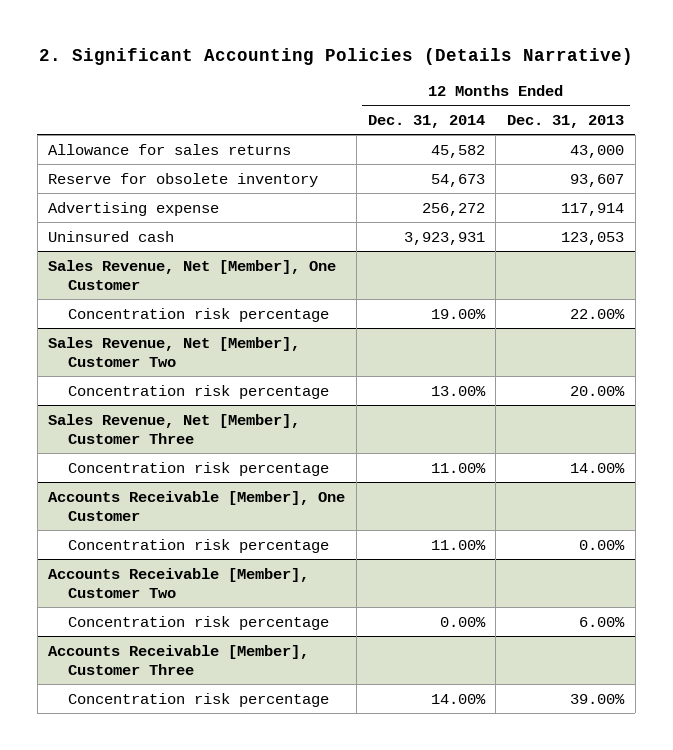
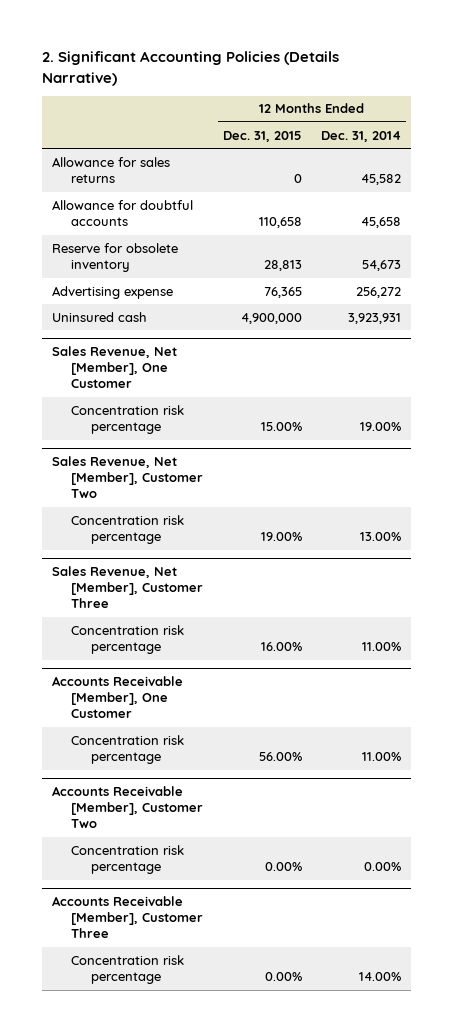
- | 12 Months Ended Dec. 31, 2014 | 12 Months Ended Dec. 31, 2013
+ | 12 Months Ended Dec. 31, 2015 | 12 Months Ended Dec. 31, 2014
+ Allowance for doubtful accounts | 110,658 | 45,658

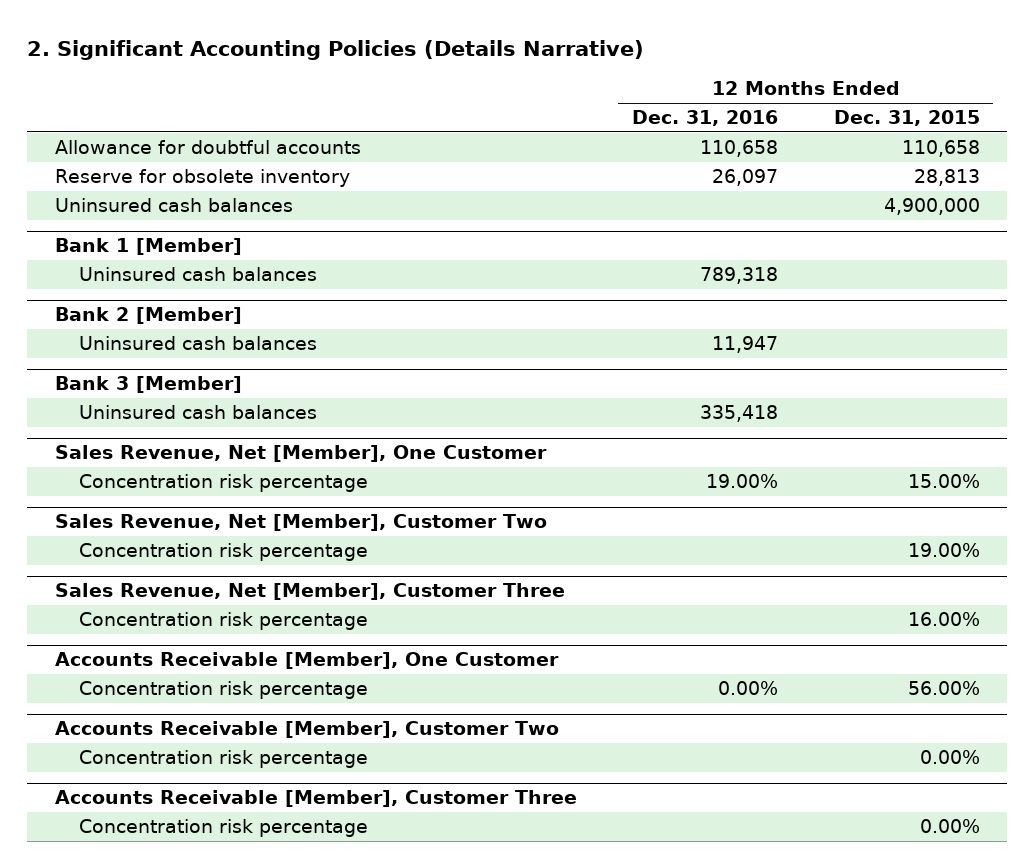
- | 12 Months Ended Dec. 31, 2015 | 12 Months Ended Dec. 31, 2014
+ | 12 Months Ended Dec. 31, 2016 | 12 Months Ended Dec. 31, 2015
- Allowance for sales returns | 0 | 45,582
- Advertising expense | 76,365 | 256,272
- Uninsured cash | 4,900,000 | 3,923,931
+ Uninsured cash balances | | 4,900,000
+ Bank 1 [Member]
+ Uninsured cash balances | 789,318 |
+ Bank 2 [Member]
+ Uninsured cash balances | 11,947 |
+ Bank 3 [Member]
+ Uninsured cash balances | 335,418 |

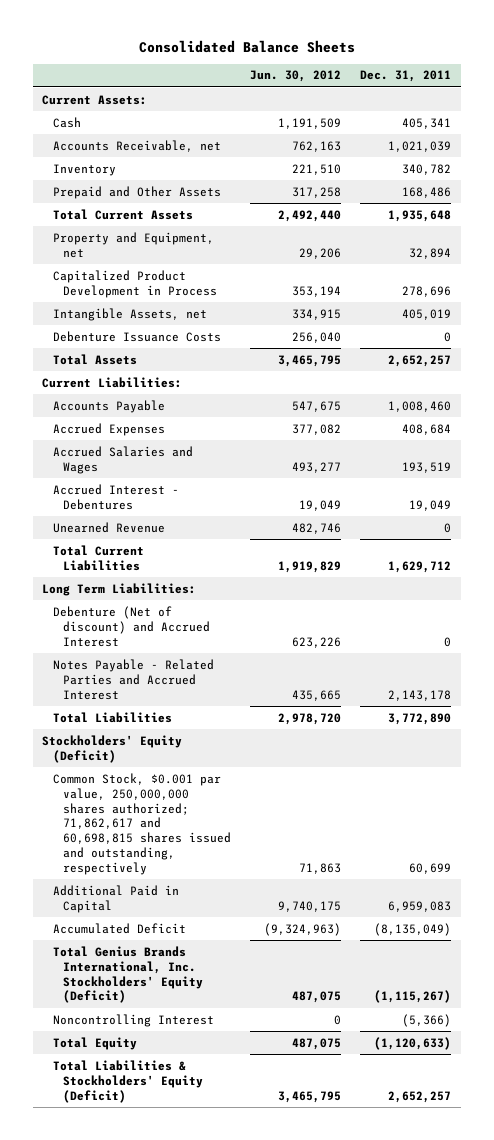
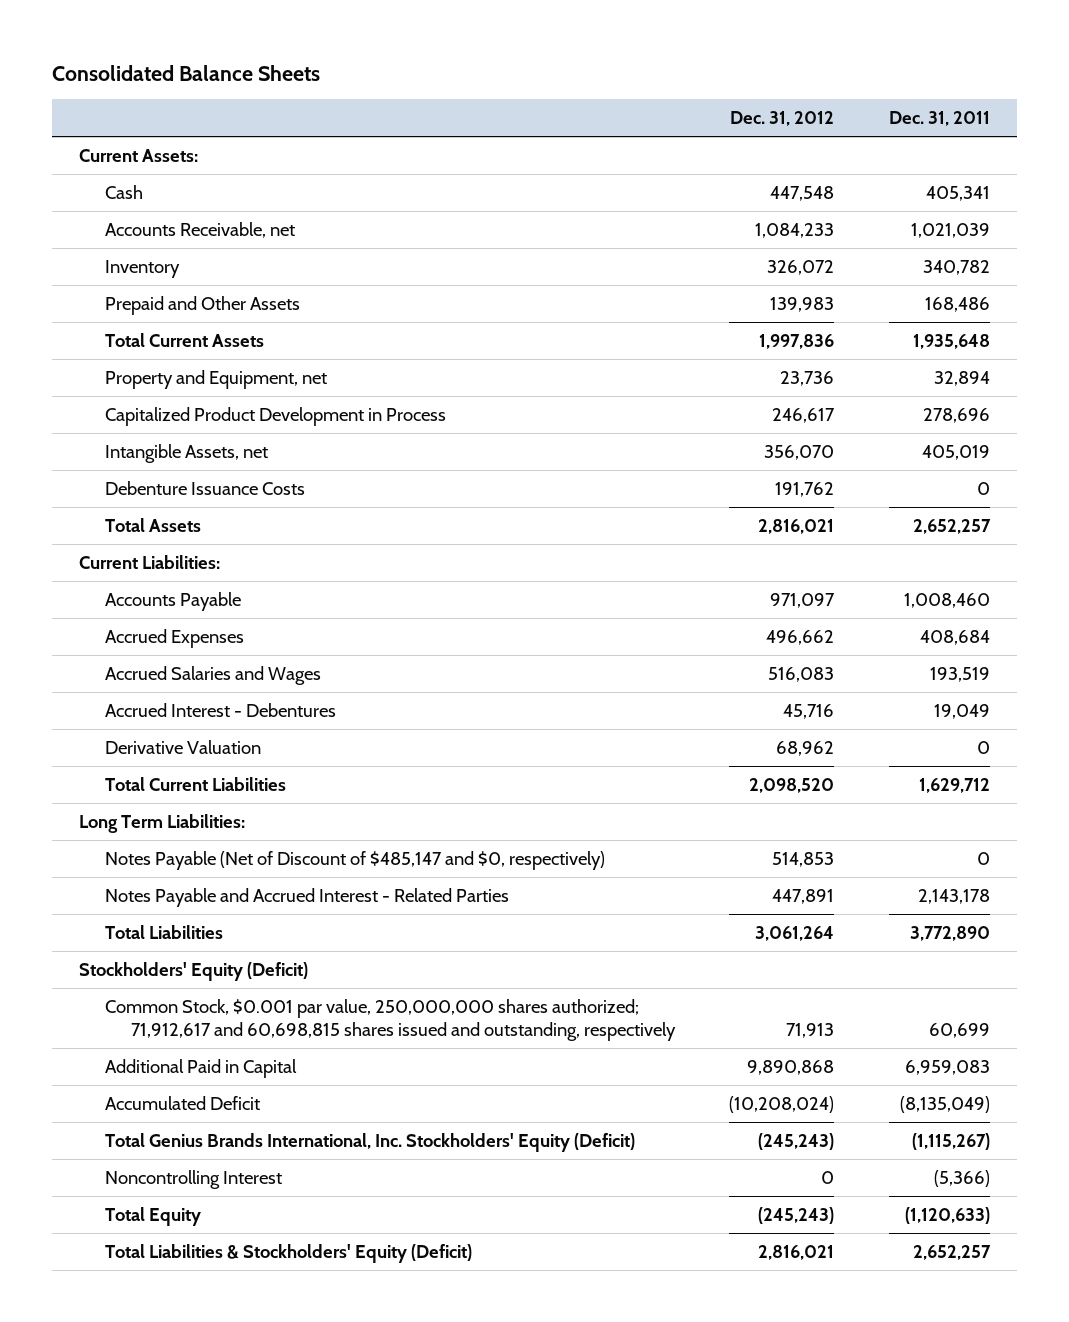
- | Jun. 30, 2012 | Dec. 31, 2011
+ | Dec. 31, 2012 | Dec. 31, 2011
- Unearned Revenue | 482,746 | 0
+ Derivative Valuation | 68,962 | 0
- Debenture (Net of discount) and Accrued Interest | 623,226 | 0
- Notes Payable - Related Parties and Accrued Interest | 435,665 | 2,143,178
+ Notes Payable (Net of Discount of $485,147 and $0, respectively) | 514,853 | 0
+ Notes Payable and Accrued Interest - Related Parties | 447,891 | 2,143,178
- Common Stock, $0.001 par value, 250,000,000 shares authorized; 71,862,617 and 60,698,815 shares issued and outstanding, respectively | 71,863 | 60,699
+ Common Stock, $0.001 par value, 250,000,000 shares authorized; 71,912,617 and 60,698,815 shares issued and outstanding, respectively | 71,913 | 60,699

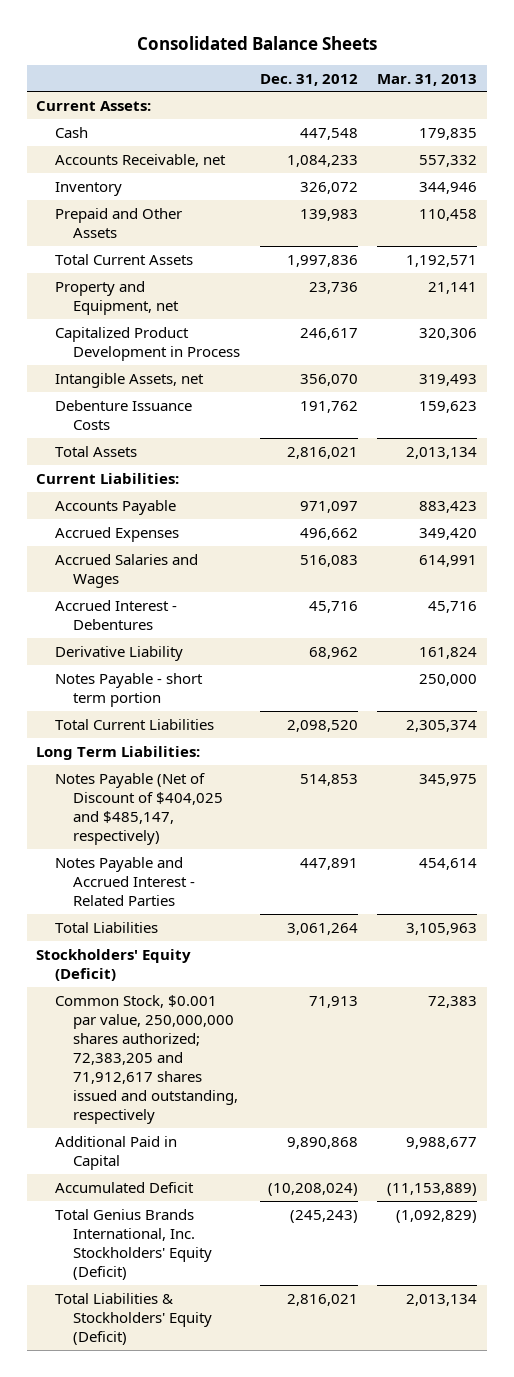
- | Dec. 31, 2012 | Dec. 31, 2011
+ | Dec. 31, 2012 | Mar. 31, 2013
- Derivative Valuation | 68,962 | 0
+ Derivative Liability | 68,962 | 161,824
+ Notes Payable - short term portion | | 250,000
- Notes Payable (Net of Discount of $485,147 and $0, respectively) | 514,853 | 0
+ Notes Payable (Net of Discount of $404,025 and $485,147, respectively) | 514,853 | 345,975
- Common Stock, $0.001 par value, 250,000,000 shares authorized; 71,912,617 and 60,698,815 shares issued and outstanding, respectively | 71,913 | 60,699
+ Common Stock, $0.001 par value, 250,000,000 shares authorized; 72,383,205 and 71,912,617 shares issued and outstanding, respectively | 71,913 | 72,383
- Noncontrolling Interest | 0 | (5,366)
- Total Equity | (245,243) | (1,120,633)

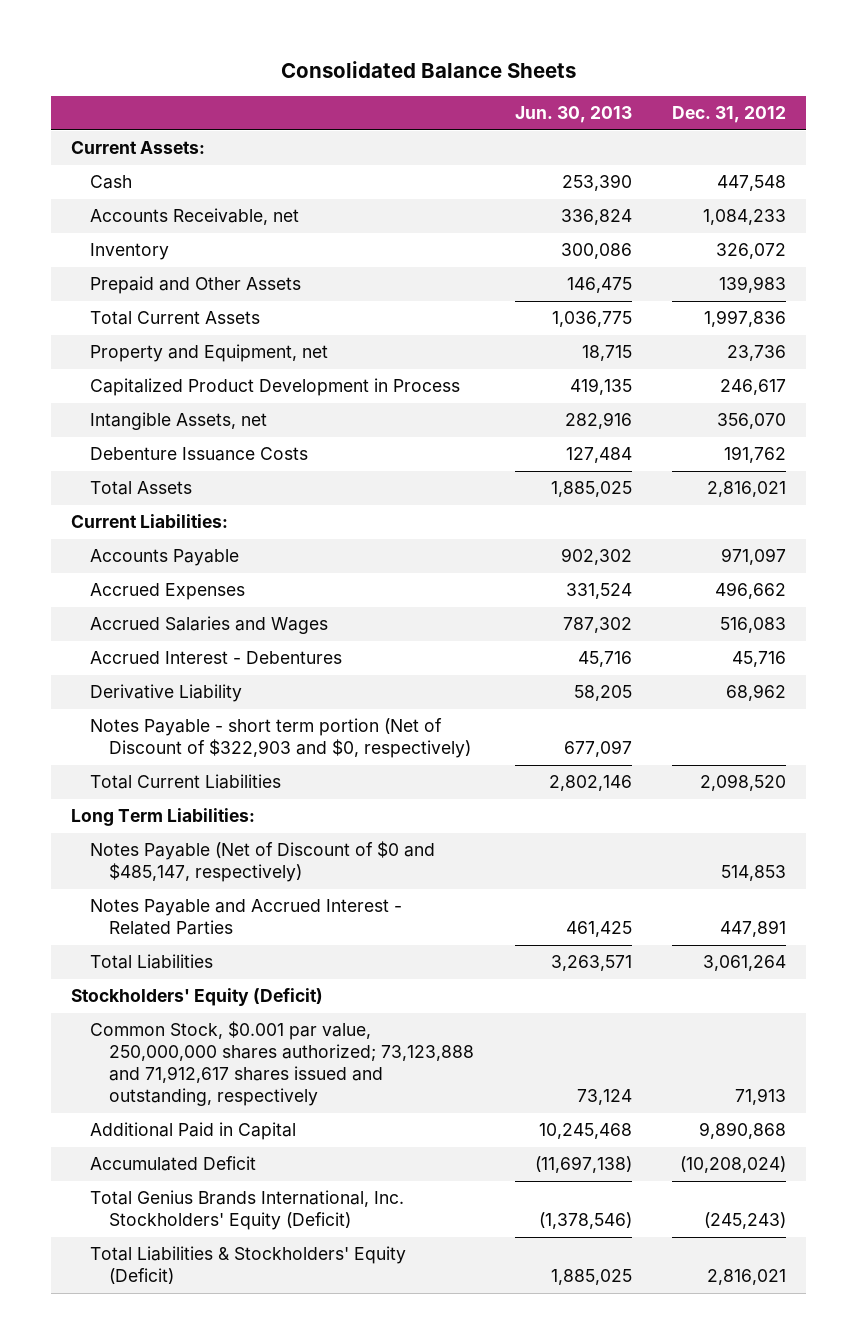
- | Dec. 31, 2012 | Mar. 31, 2013
+ | Jun. 30, 2013 | Dec. 31, 2012
- Notes Payable - short term portion | | 250,000
+ Notes Payable - short term portion (Net of Discount of $322,903 and $0, respectively) | 677,097 |
- Notes Payable (Net of Discount of $404,025 and $485,147, respectively) | 514,853 | 345,975
+ Notes Payable (Net of Discount of $0 and $485,147, respectively) | | 514,853
- Common Stock, $0.001 par value, 250,000,000 shares authorized; 72,383,205 and 71,912,617 shares issued and outstanding, respectively | 71,913 | 72,383
+ Common Stock, $0.001 par value, 250,000,000 shares authorized; 73,123,888 and 71,912,617 shares issued and outstanding, respectively | 73,124 | 71,913

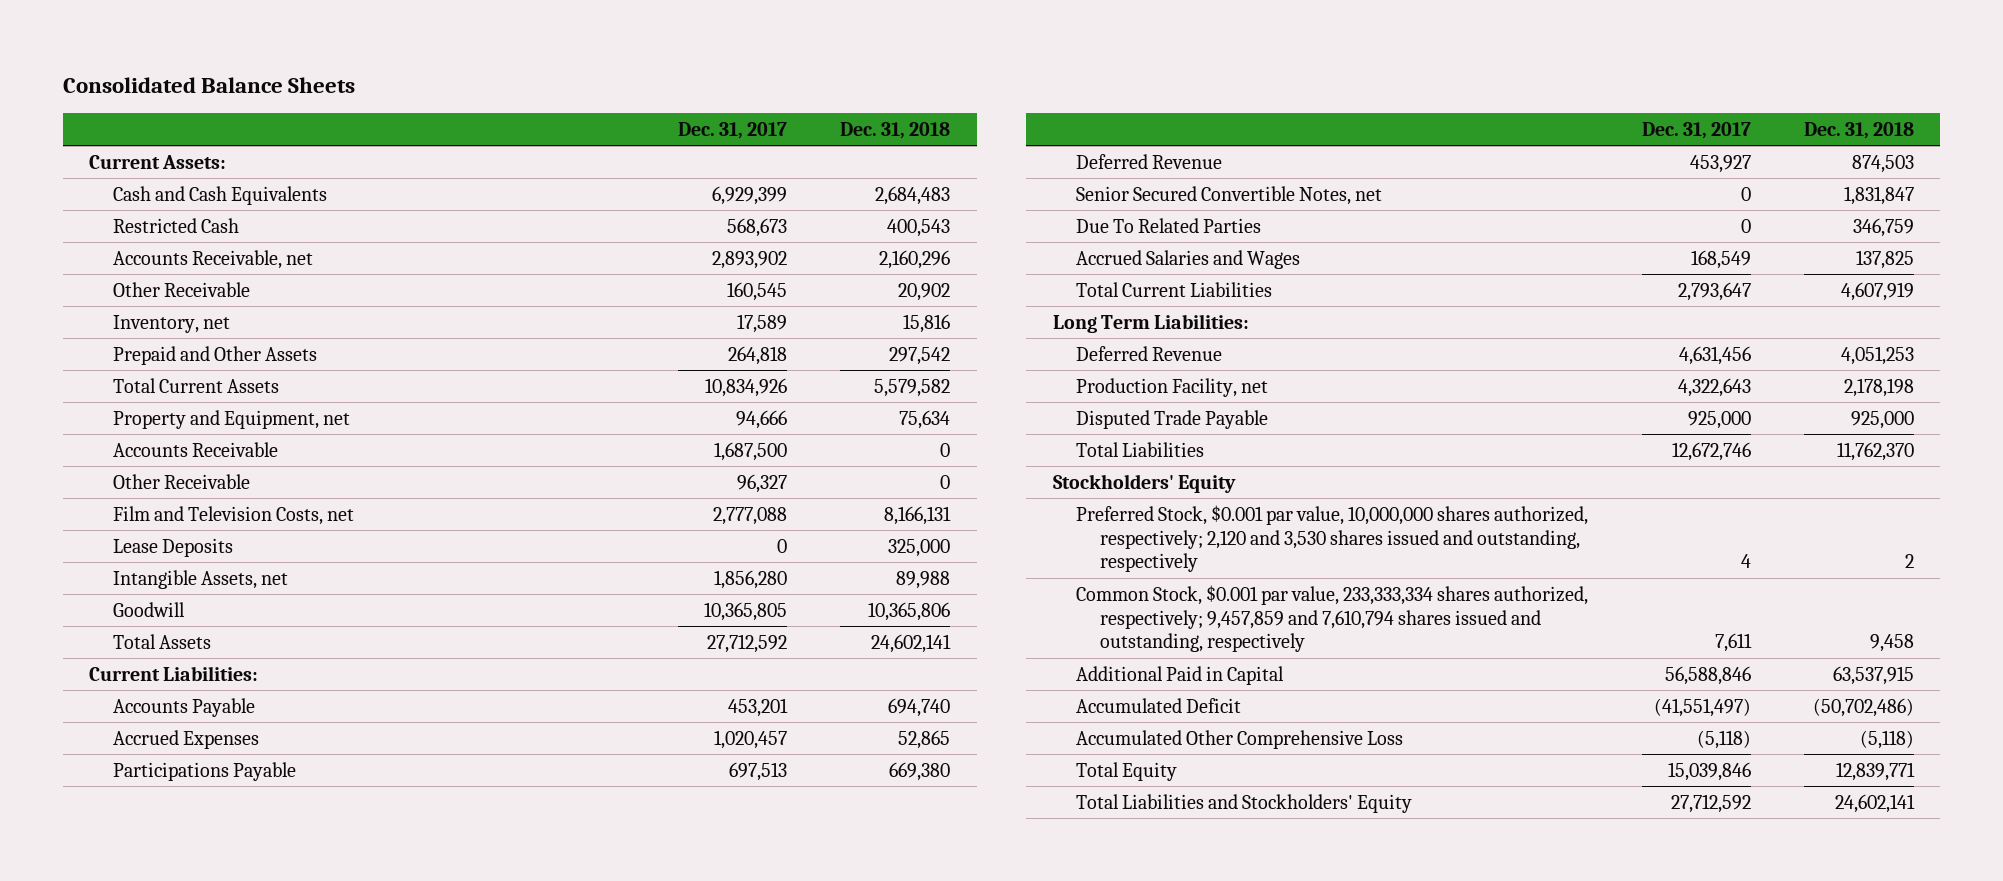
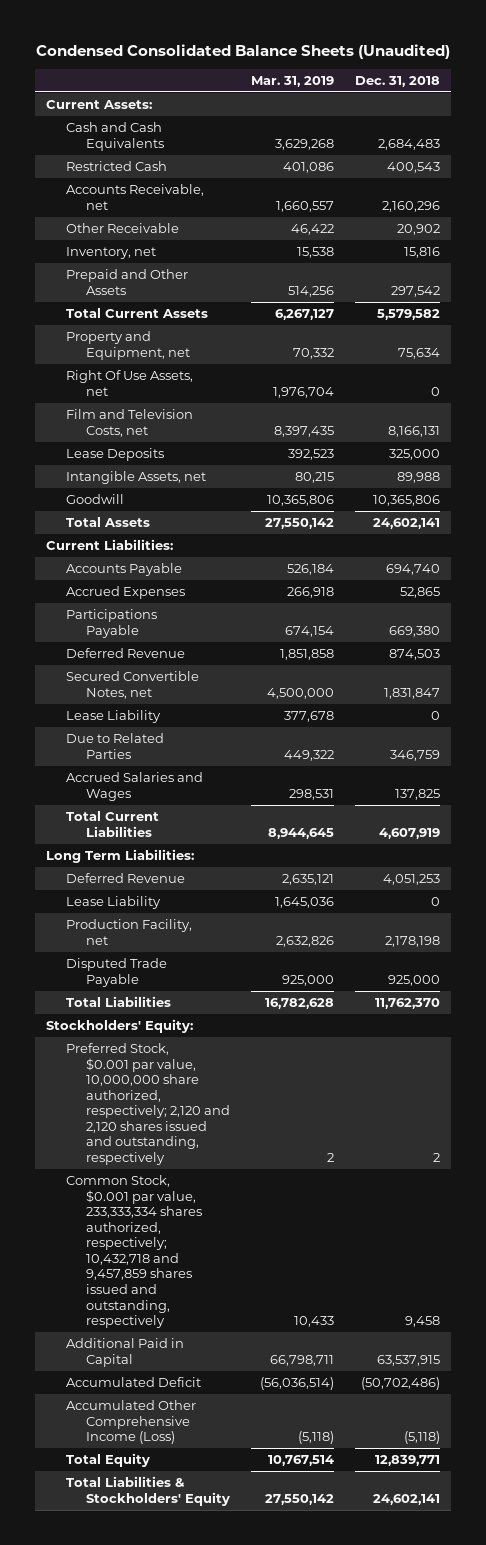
- Consolidated Balance Sheets
+ Condensed Consolidated Balance Sheets (Unaudited)
- | Dec. 31, 2017 | Dec. 31, 2018
+ | Mar. 31, 2019 | Dec. 31, 2018
- Accounts Receivable | 1,687,500 | 0
- Other Receivable | 96,327 | 0
+ Right Of Use Assets, net | 1,976,704 | 0
- Senior Secured Convertible Notes, net | 0 | 1,831,847
- Due To Related Parties | 0 | 346,759
+ Secured Convertible Notes, net | 4,500,000 | 1,831,847
+ Lease Liability | 377,678 | 0
+ Due to Related Parties | 449,322 | 346,759
+ Lease Liability | 1,645,036 | 0
- Stockholders' Equity
- Preferred Stock, $0.001 par value, 10,000,000 shares authorized, respectively; 2,120 and 3,530 shares issued and outstanding, respectively | 4 | 2
- Common Stock, $0.001 par value, 233,333,334 shares authorized, respectively; 9,457,859 and 7,610,794 shares issued and outstanding, respectively | 7,611 | 9,458
+ Stockholders' Equity:
+ Preferred Stock, $0.001 par value, 10,000,000 share authorized, respectively; 2,120 and 2,120 shares issued and outstanding, respectively | 2 | 2
+ Common Stock, $0.001 par value, 233,333,334 shares authorized, respectively; 10,432,718 and 9,457,859 shares issued and outstanding, respectively | 10,433 | 9,458
- Accumulated Other Comprehensive Loss | (5,118) | (5,118)
+ Accumulated Other Comprehensive Income (Loss) | (5,118) | (5,118)
- Total Liabilities and Stockholders' Equity | 27,712,592 | 24,602,141
+ Total Liabilities & Stockholders' Equity | 27,550,142 | 24,602,141

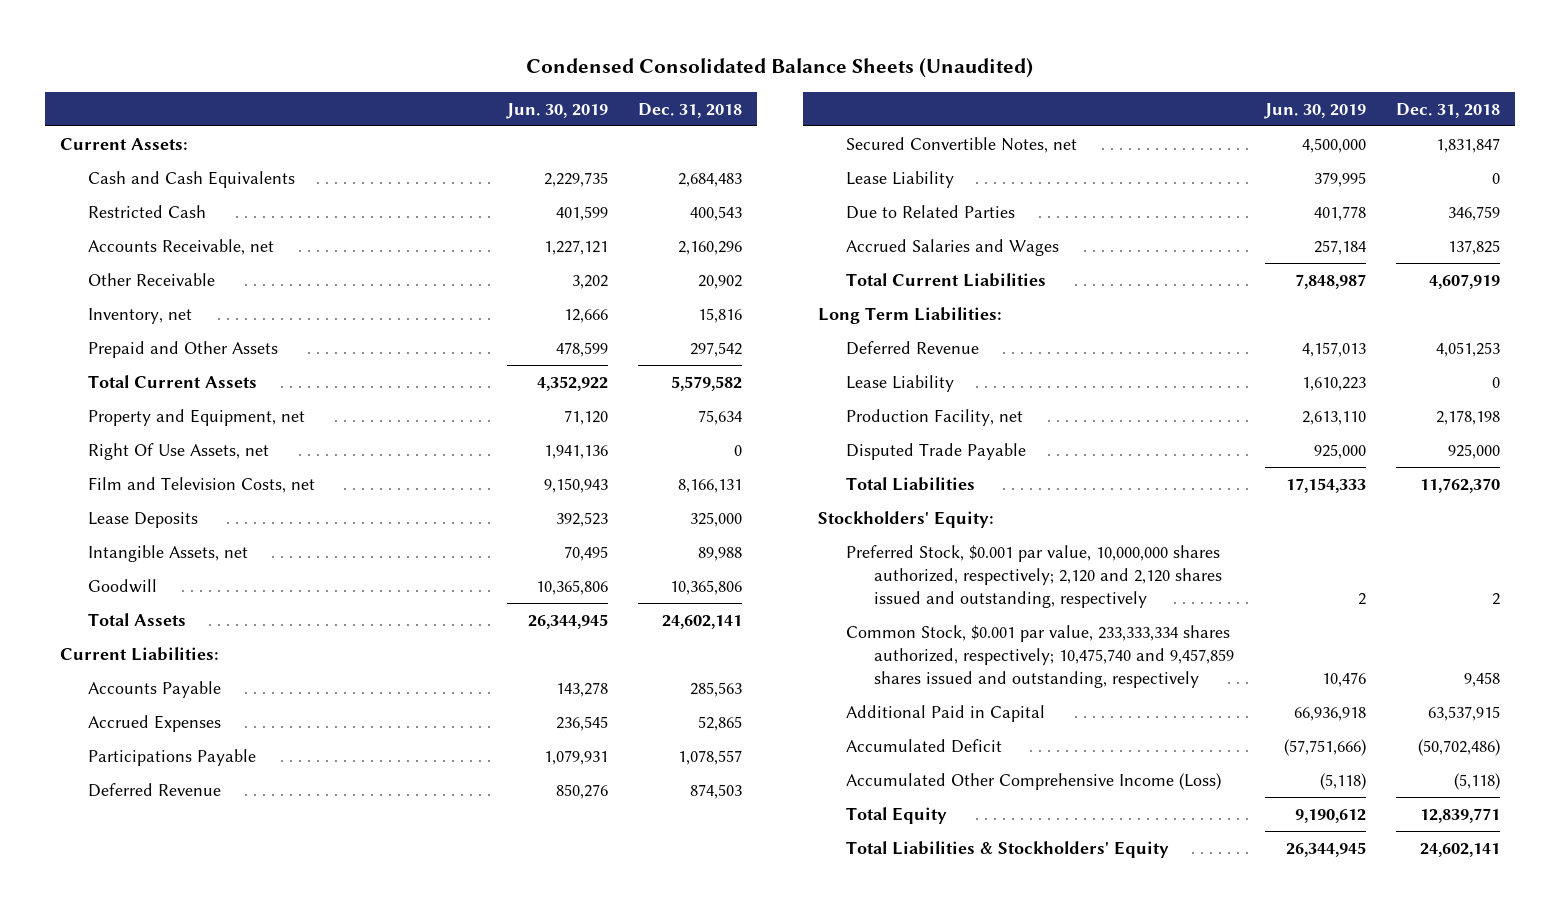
- | Mar. 31, 2019 | Dec. 31, 2018
+ | Jun. 30, 2019 | Dec. 31, 2018
- Accounts Payable | 526,184 | 694,740
+ Accounts Payable | 143,278 | 285,563
- Participations Payable | 674,154 | 669,380
+ Participations Payable | 1,079,931 | 1,078,557
- Preferred Stock, $0.001 par value, 10,000,000 share authorized, respectively; 2,120 and 2,120 shares issued and outstanding, respectively | 2 | 2
- Common Stock, $0.001 par value, 233,333,334 shares authorized, respectively; 10,432,718 and 9,457,859 shares issued and outstanding, respectively | 10,433 | 9,458
+ Preferred Stock, $0.001 par value, 10,000,000 shares authorized, respectively; 2,120 and 2,120 shares issued and outstanding, respectively | 2 | 2
+ Common Stock, $0.001 par value, 233,333,334 shares authorized, respectively; 10,475,740 and 9,457,859 shares issued and outstanding, respectively | 10,476 | 9,458

